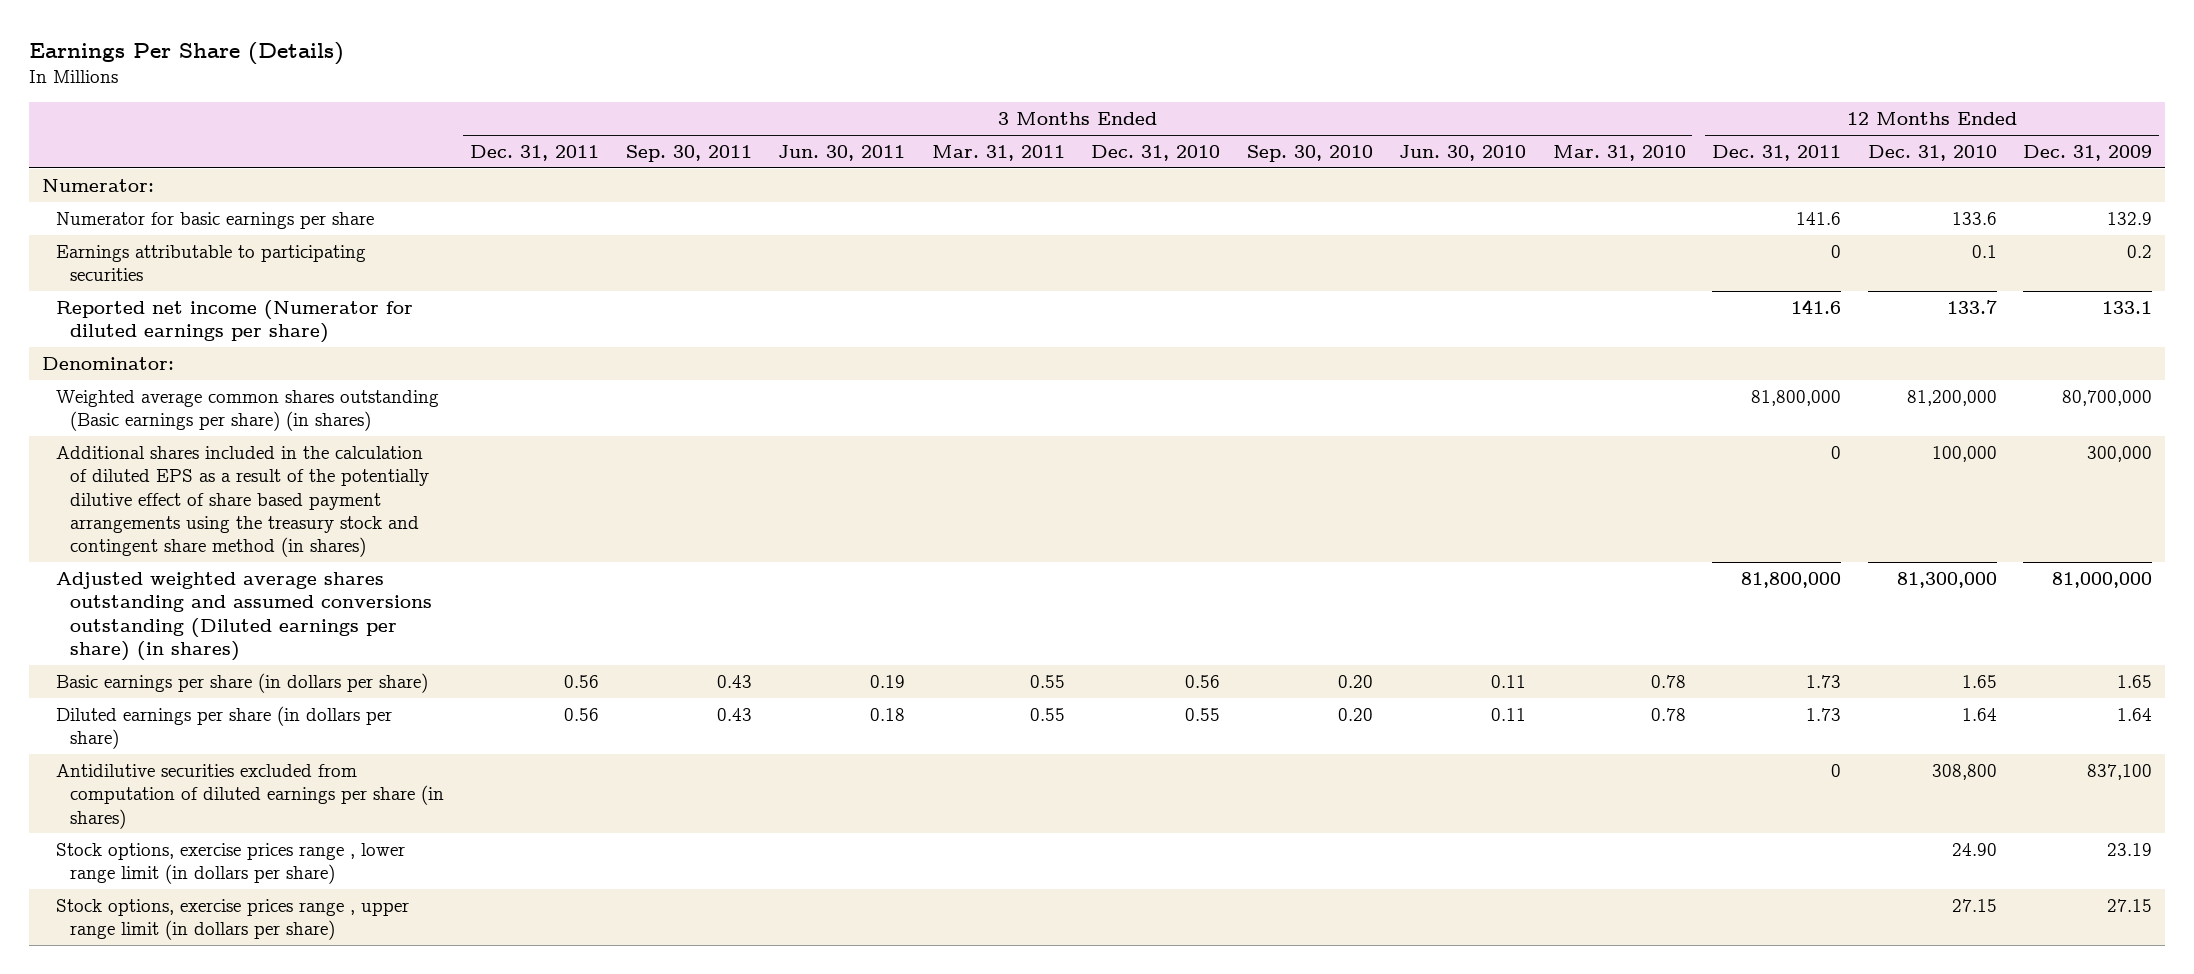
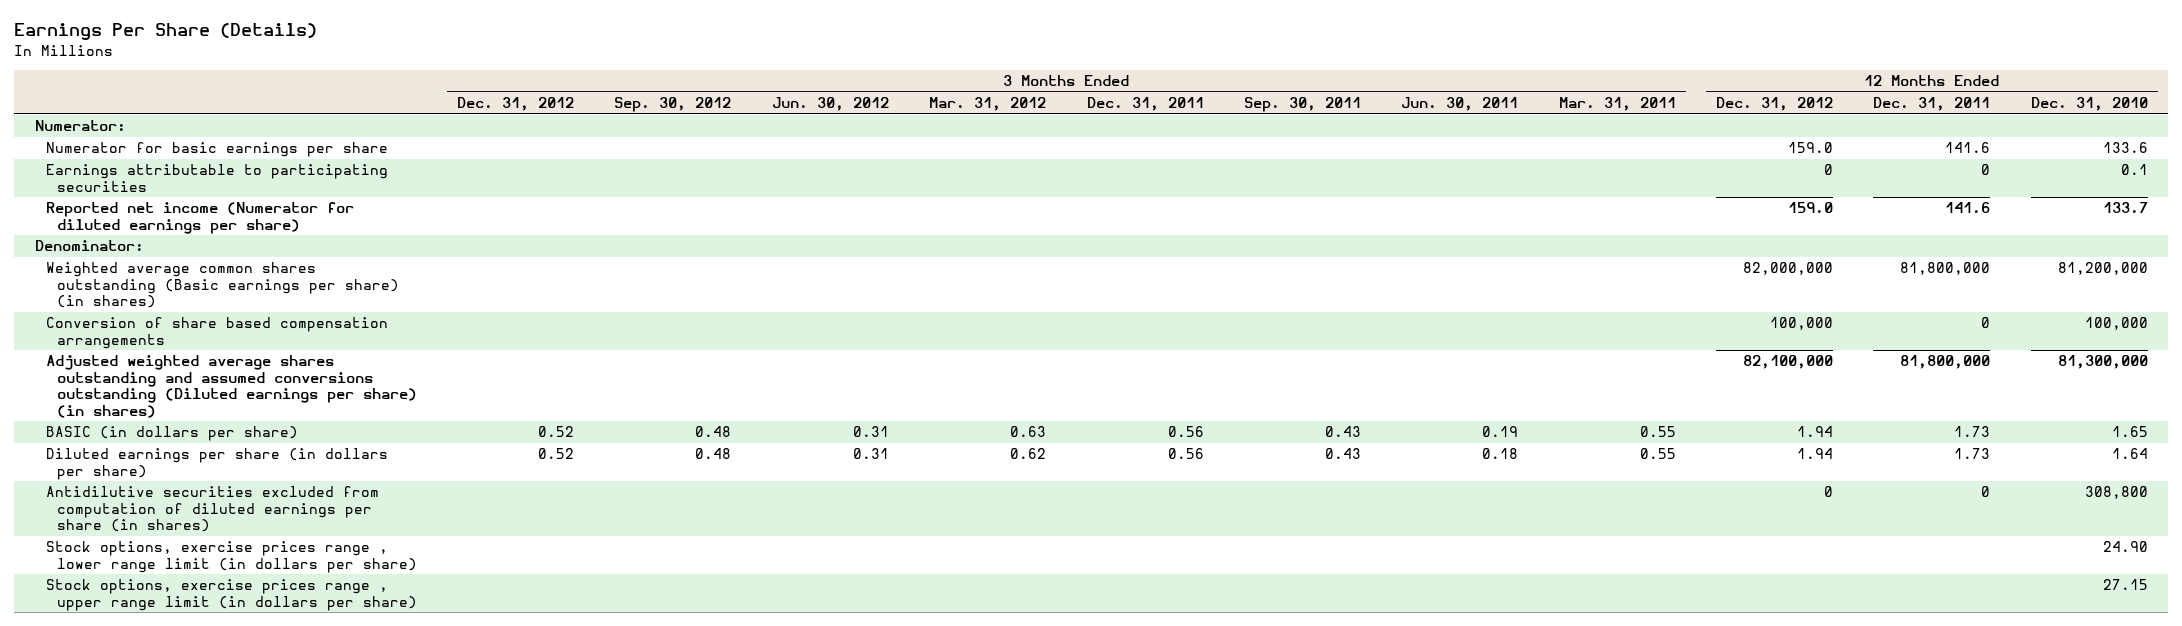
- | 3 Months Ended Dec. 31, 2011 | 3 Months Ended Sep. 30, 2011 | 3 Months Ended Jun. 30, 2011 | 3 Months Ended Mar. 31, 2011 | 3 Months Ended Dec. 31, 2010 | 3 Months Ended Sep. 30, 2010 | 3 Months Ended Jun. 30, 2010 | 3 Months Ended Mar. 31, 2010 | 12 Months Ended Dec. 31, 2011 | 12 Months Ended Dec. 31, 2010 | 12 Months Ended Dec. 31, 2009
+ | 3 Months Ended Dec. 31, 2012 | 3 Months Ended Sep. 30, 2012 | 3 Months Ended Jun. 30, 2012 | 3 Months Ended Mar. 31, 2012 | 3 Months Ended Dec. 31, 2011 | 3 Months Ended Sep. 30, 2011 | 3 Months Ended Jun. 30, 2011 | 3 Months Ended Mar. 31, 2011 | 12 Months Ended Dec. 31, 2012 | 12 Months Ended Dec. 31, 2011 | 12 Months Ended Dec. 31, 2010
- Additional shares included in the calculation of diluted EPS as a result of the potentially dilutive effect of share based payment arrangements using the treasury stock and contingent share method (in shares) | | | | | | | | | 0 | 100,000 | 300,000
+ Conversion of share based compensation arrangements | | | | | | | | | 100,000 | 0 | 100,000
- Basic earnings per share (in dollars per share) | 0.56 | 0.43 | 0.19 | 0.55 | 0.56 | 0.20 | 0.11 | 0.78 | 1.73 | 1.65 | 1.65
+ BASIC (in dollars per share) | 0.52 | 0.48 | 0.31 | 0.63 | 0.56 | 0.43 | 0.19 | 0.55 | 1.94 | 1.73 | 1.65

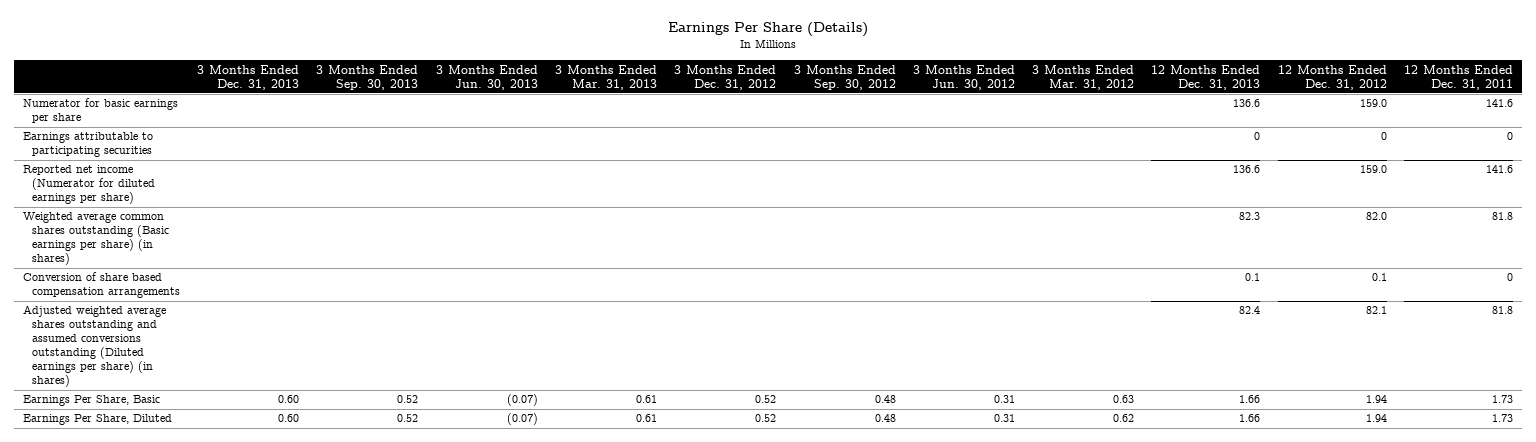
- | 3 Months Ended Dec. 31, 2012 | 3 Months Ended Sep. 30, 2012 | 3 Months Ended Jun. 30, 2012 | 3 Months Ended Mar. 31, 2012 | 3 Months Ended Dec. 31, 2011 | 3 Months Ended Sep. 30, 2011 | 3 Months Ended Jun. 30, 2011 | 3 Months Ended Mar. 31, 2011 | 12 Months Ended Dec. 31, 2012 | 12 Months Ended Dec. 31, 2011 | 12 Months Ended Dec. 31, 2010
+ | 3 Months Ended Dec. 31, 2013 | 3 Months Ended Sep. 30, 2013 | 3 Months Ended Jun. 30, 2013 | 3 Months Ended Mar. 31, 2013 | 3 Months Ended Dec. 31, 2012 | 3 Months Ended Sep. 30, 2012 | 3 Months Ended Jun. 30, 2012 | 3 Months Ended Mar. 31, 2012 | 12 Months Ended Dec. 31, 2013 | 12 Months Ended Dec. 31, 2012 | 12 Months Ended Dec. 31, 2011
- Numerator:
- Denominator:
- Weighted average common shares outstanding (Basic earnings per share) (in shares) | | | | | | | | | 82,000,000 | 81,800,000 | 81,200,000
- Conversion of share based compensation arrangements | | | | | | | | | 100,000 | 0 | 100,000
- Adjusted weighted average shares outstanding and assumed conversions outstanding (Diluted earnings per share) (in shares) | | | | | | | | | 82,100,000 | 81,800,000 | 81,300,000
- BASIC (in dollars per share) | 0.52 | 0.48 | 0.31 | 0.63 | 0.56 | 0.43 | 0.19 | 0.55 | 1.94 | 1.73 | 1.65
- Diluted earnings per share (in dollars per share) | 0.52 | 0.48 | 0.31 | 0.62 | 0.56 | 0.43 | 0.18 | 0.55 | 1.94 | 1.73 | 1.64
- Antidilutive securities excluded from computation of diluted earnings per share (in shares) | | | | | | | | | 0 | 0 | 308,800
- Stock options, exercise prices range , lower range limit (in dollars per share) | | | | | | | | | | | 24.90
- Stock options, exercise prices range , upper range limit (in dollars per share) | | | | | | | | | | | 27.15
+ Weighted average common shares outstanding (Basic earnings per share) (in shares) | | | | | | | | | 82.3 | 82.0 | 81.8
+ Conversion of share based compensation arrangements | | | | | | | | | 0.1 | 0.1 | 0
+ Adjusted weighted average shares outstanding and assumed conversions outstanding (Diluted earnings per share) (in shares) | | | | | | | | | 82.4 | 82.1 | 81.8
+ Earnings Per Share, Basic | 0.60 | 0.52 | (0.07) | 0.61 | 0.52 | 0.48 | 0.31 | 0.63 | 1.66 | 1.94 | 1.73
+ Earnings Per Share, Diluted | 0.60 | 0.52 | (0.07) | 0.61 | 0.52 | 0.48 | 0.31 | 0.62 | 1.66 | 1.94 | 1.73

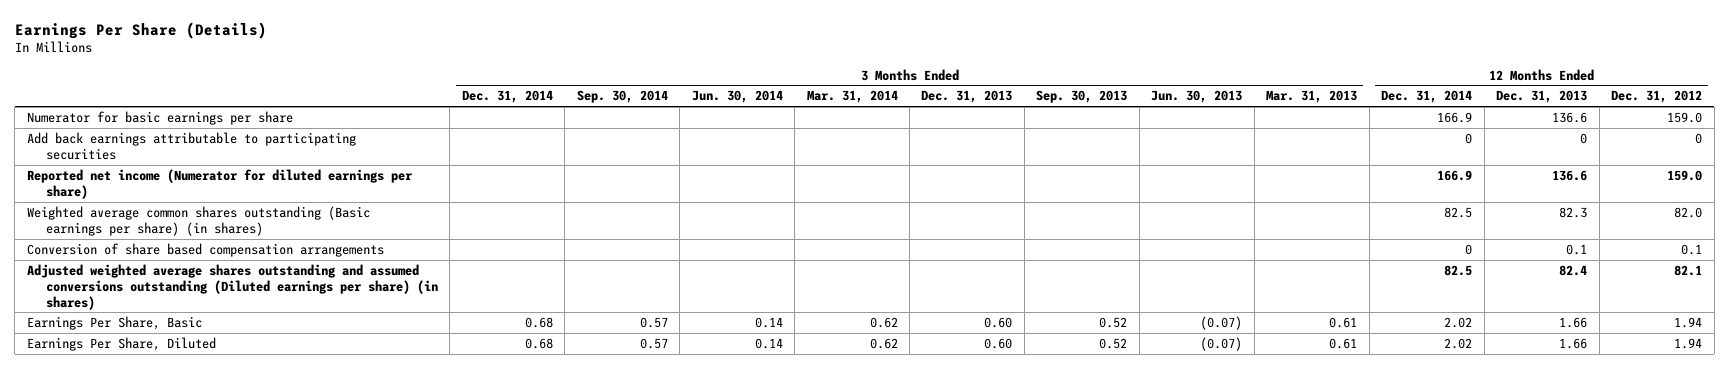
- | 3 Months Ended Dec. 31, 2013 | 3 Months Ended Sep. 30, 2013 | 3 Months Ended Jun. 30, 2013 | 3 Months Ended Mar. 31, 2013 | 3 Months Ended Dec. 31, 2012 | 3 Months Ended Sep. 30, 2012 | 3 Months Ended Jun. 30, 2012 | 3 Months Ended Mar. 31, 2012 | 12 Months Ended Dec. 31, 2013 | 12 Months Ended Dec. 31, 2012 | 12 Months Ended Dec. 31, 2011
+ | 3 Months Ended Dec. 31, 2014 | 3 Months Ended Sep. 30, 2014 | 3 Months Ended Jun. 30, 2014 | 3 Months Ended Mar. 31, 2014 | 3 Months Ended Dec. 31, 2013 | 3 Months Ended Sep. 30, 2013 | 3 Months Ended Jun. 30, 2013 | 3 Months Ended Mar. 31, 2013 | 12 Months Ended Dec. 31, 2014 | 12 Months Ended Dec. 31, 2013 | 12 Months Ended Dec. 31, 2012
- Earnings attributable to participating securities | | | | | | | | | 0 | 0 | 0
+ Add back earnings attributable to participating securities | | | | | | | | | 0 | 0 | 0

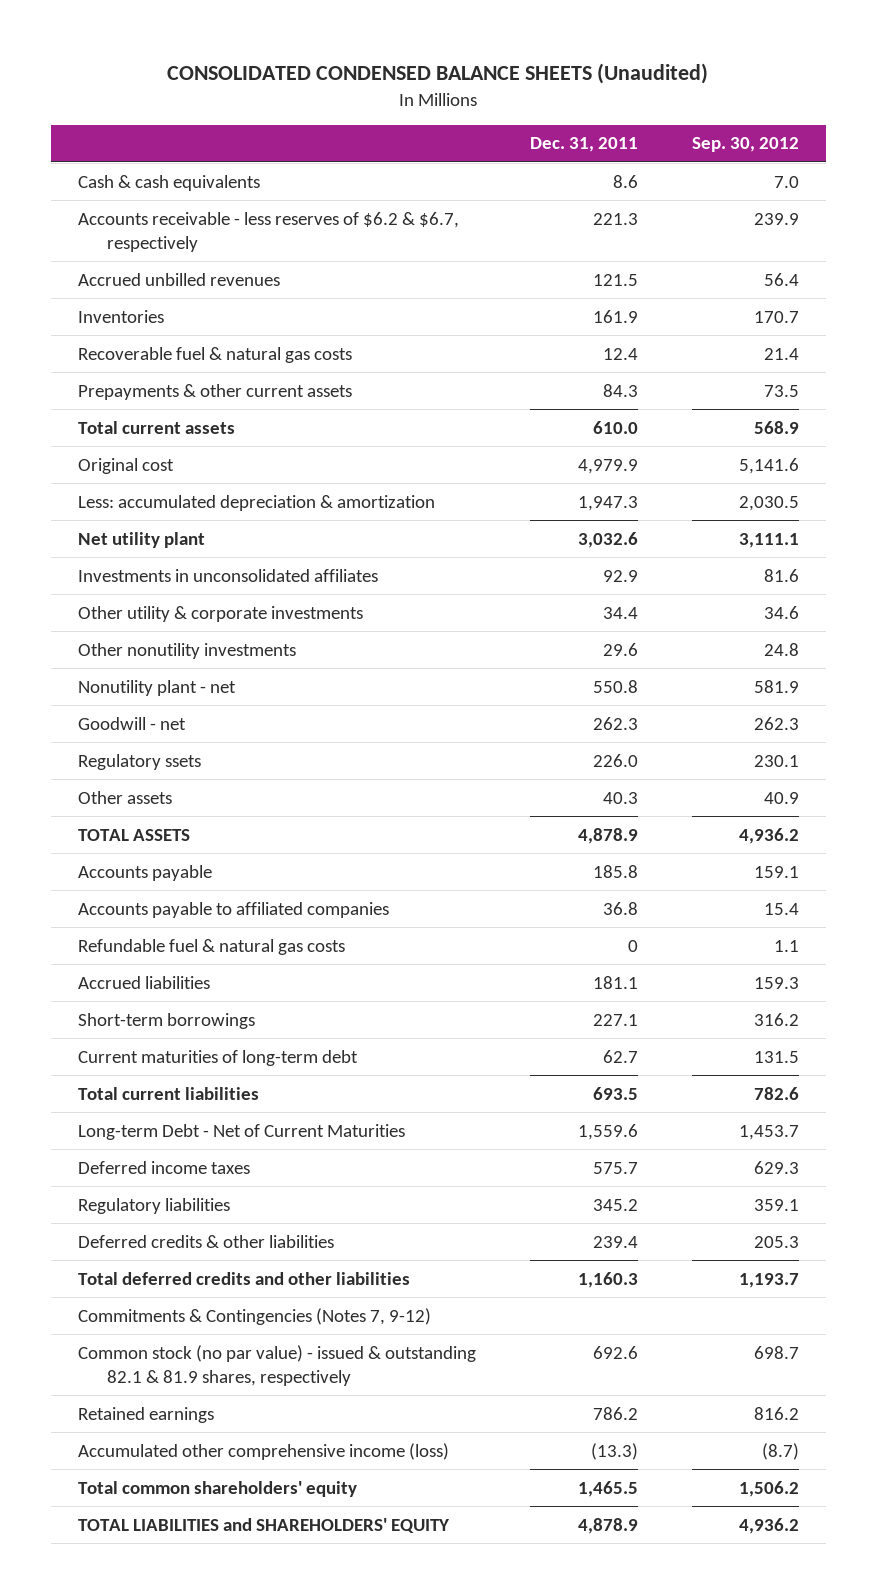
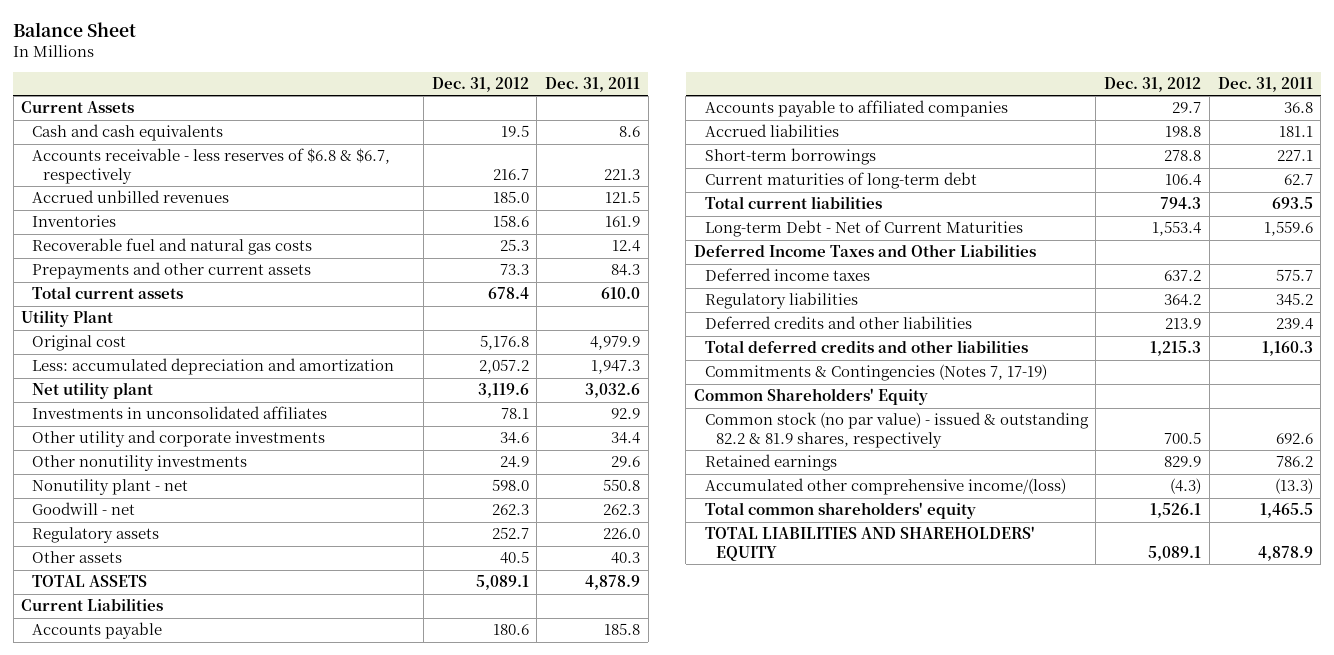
- CONSOLIDATED CONDENSED BALANCE SHEETS (Unaudited)
+ Balance Sheet
- | Dec. 31, 2011 | Sep. 30, 2012
+ | Dec. 31, 2012 | Dec. 31, 2011
- Cash & cash equivalents | 8.6 | 7.0
- Accounts receivable - less reserves of $6.2 & $6.7, respectively | 221.3 | 239.9
+ Current Assets
+ Cash and cash equivalents | 19.5 | 8.6
+ Accounts receivable - less reserves of $6.8 & $6.7, respectively | 216.7 | 221.3
- Recoverable fuel & natural gas costs | 12.4 | 21.4
- Prepayments & other current assets | 84.3 | 73.5
+ Recoverable fuel and natural gas costs | 25.3 | 12.4
+ Prepayments and other current assets | 73.3 | 84.3
+ Utility Plant
- Less: accumulated depreciation & amortization | 1,947.3 | 2,030.5
+ Less: accumulated depreciation and amortization | 2,057.2 | 1,947.3
- Other utility & corporate investments | 34.4 | 34.6
+ Other utility and corporate investments | 34.6 | 34.4
- Regulatory ssets | 226.0 | 230.1
+ Regulatory assets | 252.7 | 226.0
+ Current Liabilities
- Refundable fuel & natural gas costs | 0 | 1.1
+ Deferred Income Taxes and Other Liabilities
- Deferred credits & other liabilities | 239.4 | 205.3
+ Deferred credits and other liabilities | 213.9 | 239.4
- Commitments & Contingencies (Notes 7, 9-12)
- Common stock (no par value) - issued & outstanding 82.1 & 81.9 shares, respectively | 692.6 | 698.7
+ Commitments & Contingencies (Notes 7, 17-19)
+ Common Shareholders' Equity
+ Common stock (no par value) - issued & outstanding 82.2 & 81.9 shares, respectively | 700.5 | 692.6
- Accumulated other comprehensive income (loss) | (13.3) | (8.7)
+ Accumulated other comprehensive income/(loss) | (4.3) | (13.3)
- TOTAL LIABILITIES and SHAREHOLDERS' EQUITY | 4,878.9 | 4,936.2
+ TOTAL LIABILITIES AND SHAREHOLDERS' EQUITY | 5,089.1 | 4,878.9

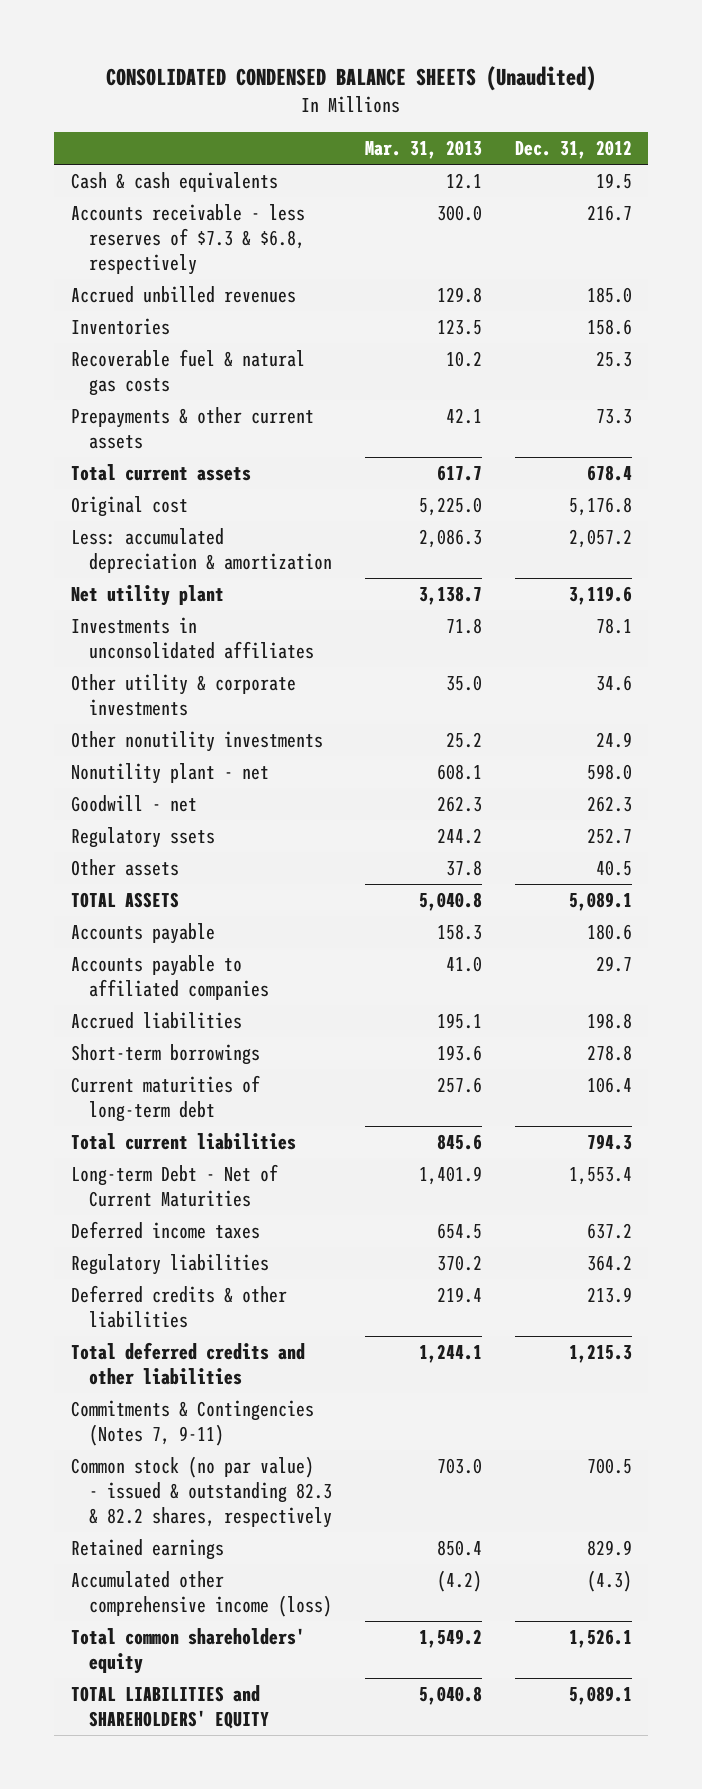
- Balance Sheet
+ CONSOLIDATED CONDENSED BALANCE SHEETS (Unaudited)
- | Dec. 31, 2012 | Dec. 31, 2011
+ | Mar. 31, 2013 | Dec. 31, 2012
- Current Assets
- Cash and cash equivalents | 19.5 | 8.6
- Accounts receivable - less reserves of $6.8 & $6.7, respectively | 216.7 | 221.3
+ Cash & cash equivalents | 12.1 | 19.5
+ Accounts receivable - less reserves of $7.3 & $6.8, respectively | 300.0 | 216.7
- Recoverable fuel and natural gas costs | 25.3 | 12.4
- Prepayments and other current assets | 73.3 | 84.3
+ Recoverable fuel & natural gas costs | 10.2 | 25.3
+ Prepayments & other current assets | 42.1 | 73.3
- Utility Plant
- Less: accumulated depreciation and amortization | 2,057.2 | 1,947.3
+ Less: accumulated depreciation & amortization | 2,086.3 | 2,057.2
- Other utility and corporate investments | 34.6 | 34.4
+ Other utility & corporate investments | 35.0 | 34.6
- Regulatory assets | 252.7 | 226.0
+ Regulatory ssets | 244.2 | 252.7
- Current Liabilities
- Deferred Income Taxes and Other Liabilities
- Deferred credits and other liabilities | 213.9 | 239.4
+ Deferred credits & other liabilities | 219.4 | 213.9
- Commitments & Contingencies (Notes 7, 17-19)
- Common Shareholders' Equity
- Common stock (no par value) - issued & outstanding 82.2 & 81.9 shares, respectively | 700.5 | 692.6
+ Commitments & Contingencies (Notes 7, 9-11)
+ Common stock (no par value) - issued & outstanding 82.3 & 82.2 shares, respectively | 703.0 | 700.5
- Accumulated other comprehensive income/(loss) | (4.3) | (13.3)
+ Accumulated other comprehensive income (loss) | (4.2) | (4.3)
- TOTAL LIABILITIES AND SHAREHOLDERS' EQUITY | 5,089.1 | 4,878.9
+ TOTAL LIABILITIES and SHAREHOLDERS' EQUITY | 5,040.8 | 5,089.1

